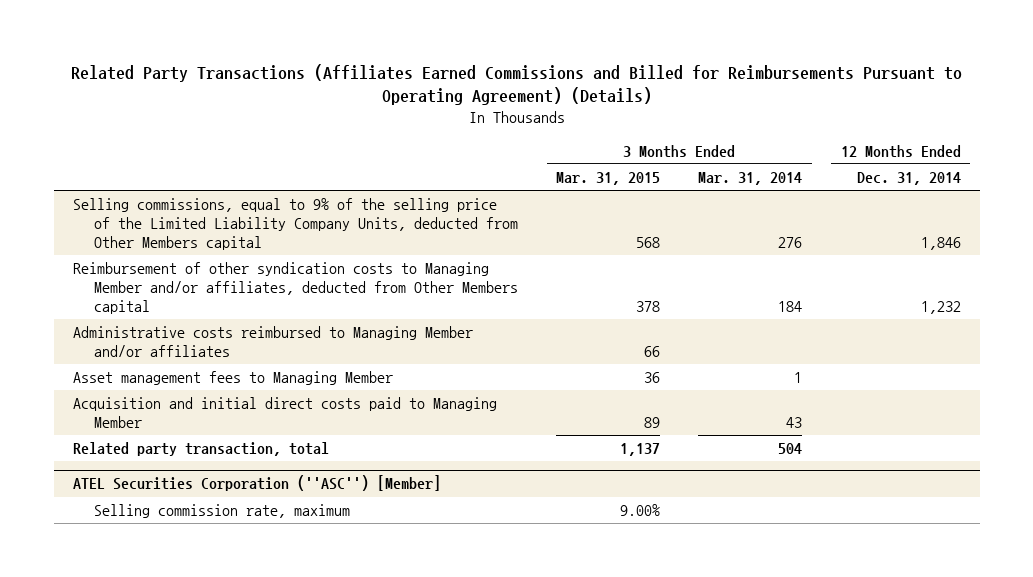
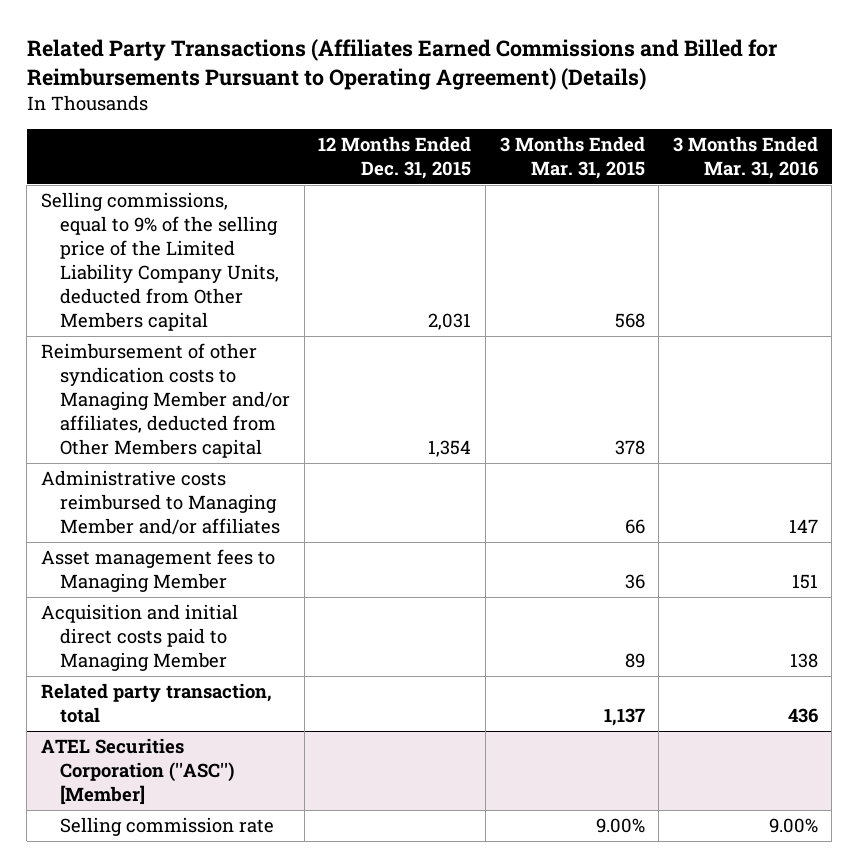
- | 3 Months Ended Mar. 31, 2015 | 3 Months Ended Mar. 31, 2014 | 12 Months Ended Dec. 31, 2014
+ | 12 Months Ended Dec. 31, 2015 | 3 Months Ended Mar. 31, 2015 | 3 Months Ended Mar. 31, 2016
@ ATEL Securities Corporation (''ASC'') [Member]
- Selling commission rate, maximum | 9.00% | |
+ Selling commission rate | | 9.00% | 9.00%

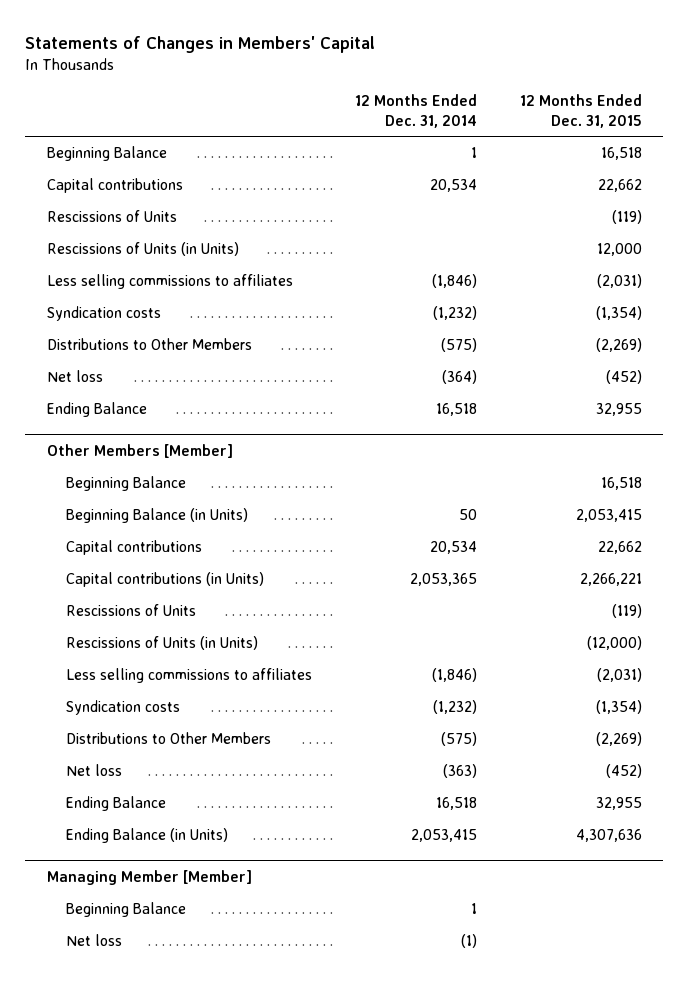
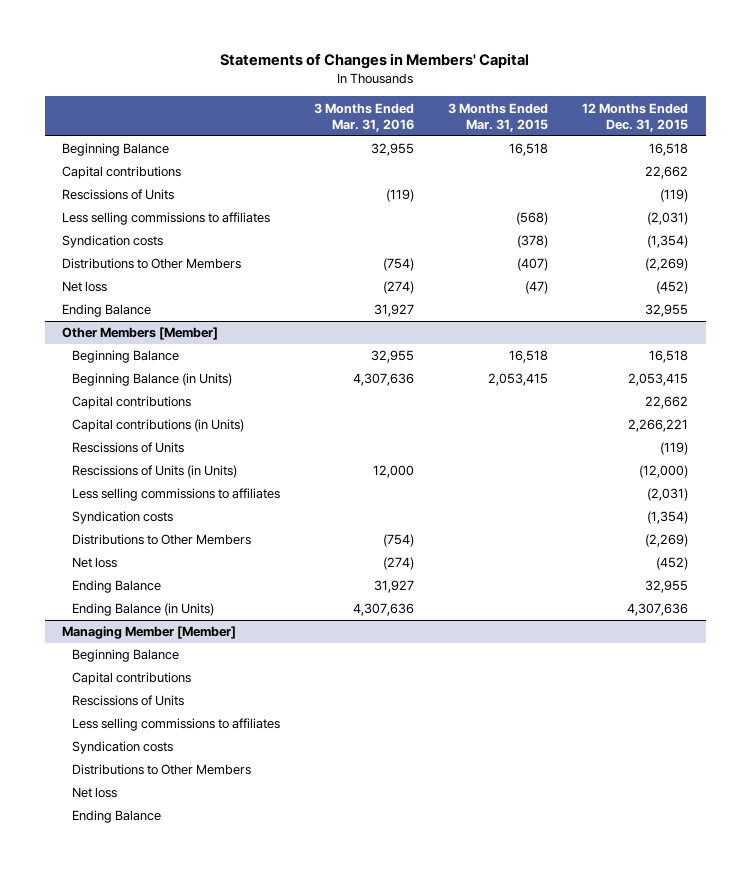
- | 12 Months Ended Dec. 31, 2014 | 12 Months Ended Dec. 31, 2015
+ | 3 Months Ended Mar. 31, 2016 | 3 Months Ended Mar. 31, 2015 | 12 Months Ended Dec. 31, 2015
- Rescissions of Units (in Units) | | 12,000
@ Managing Member [Member]
+ Capital contributions
+ Rescissions of Units
+ Less selling commissions to affiliates
+ Syndication costs
+ Distributions to Other Members
+ Ending Balance

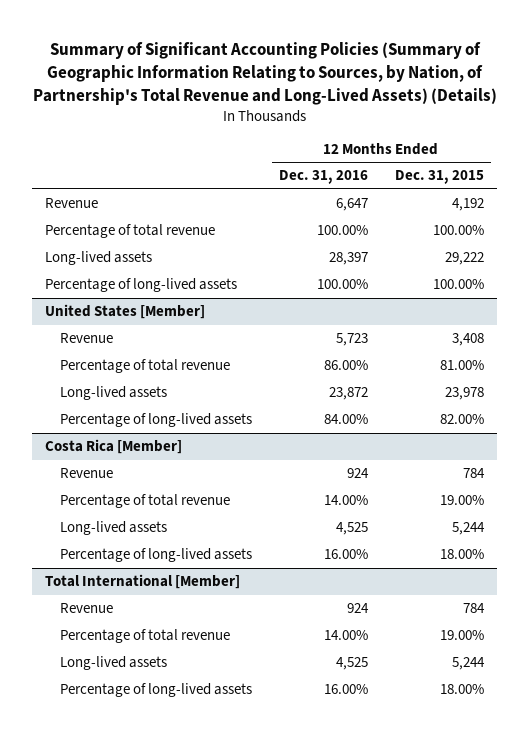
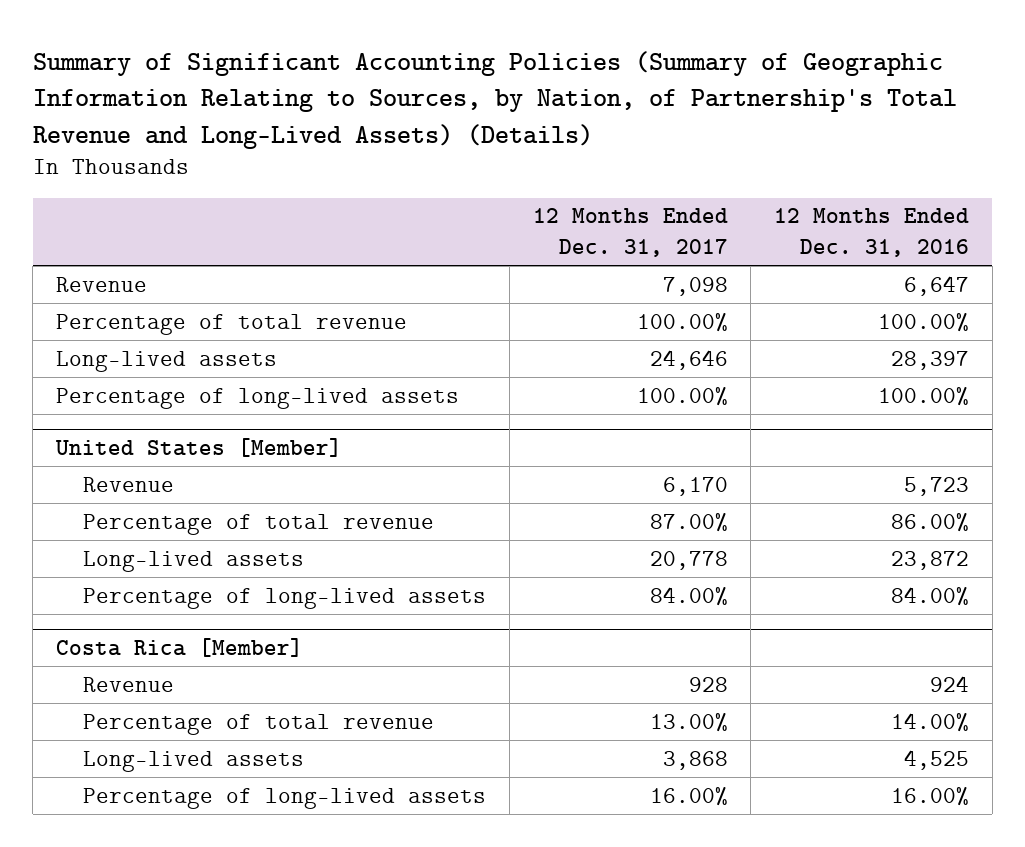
- | 12 Months Ended Dec. 31, 2016 | 12 Months Ended Dec. 31, 2015
+ | 12 Months Ended Dec. 31, 2017 | 12 Months Ended Dec. 31, 2016
- Total International [Member]
- Revenue | 924 | 784
- Percentage of total revenue | 14.00% | 19.00%
- Long-lived assets | 4,525 | 5,244
- Percentage of long-lived assets | 16.00% | 18.00%

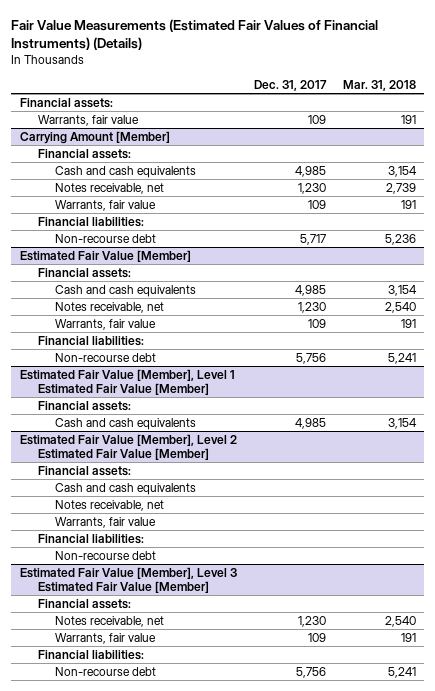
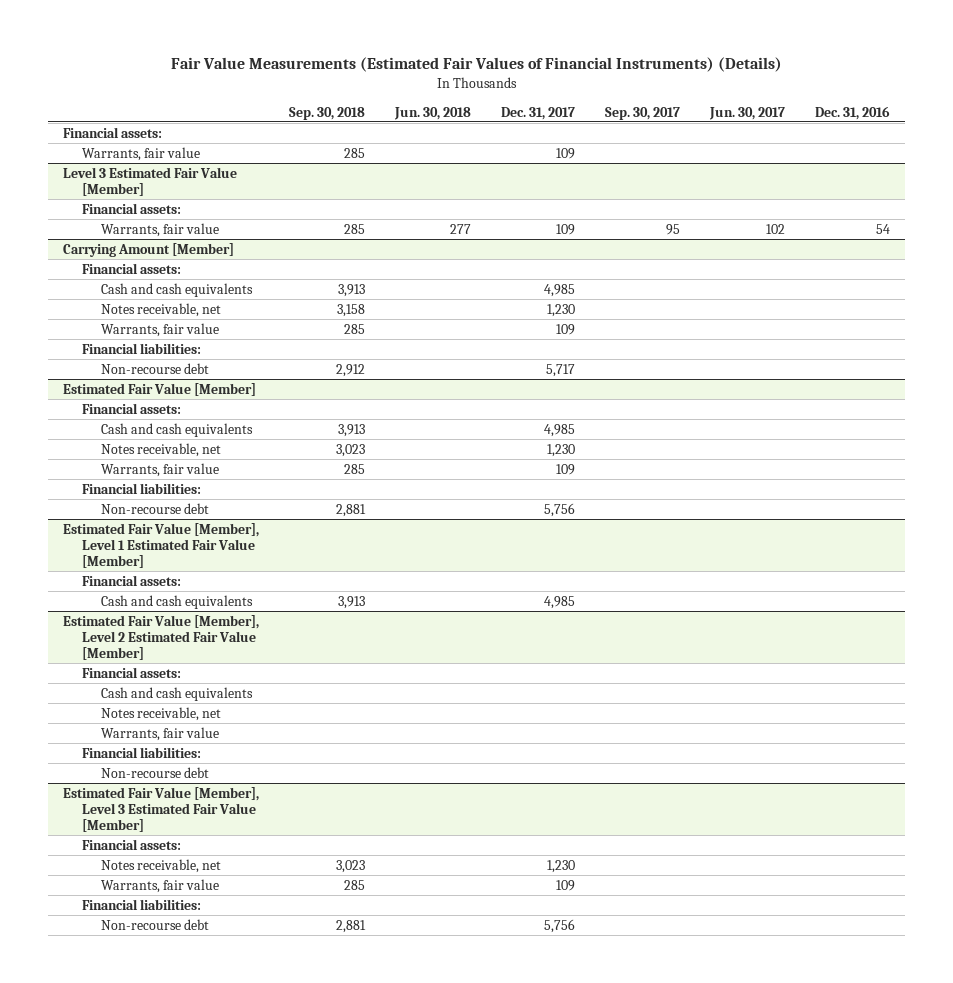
- | Dec. 31, 2017 | Mar. 31, 2018
+ | Sep. 30, 2018 | Jun. 30, 2018 | Dec. 31, 2017 | Sep. 30, 2017 | Jun. 30, 2017 | Dec. 31, 2016
+ Level 3 Estimated Fair Value [Member]
+ Financial assets:
+ Warrants, fair value | 285 | 277 | 109 | 95 | 102 | 54

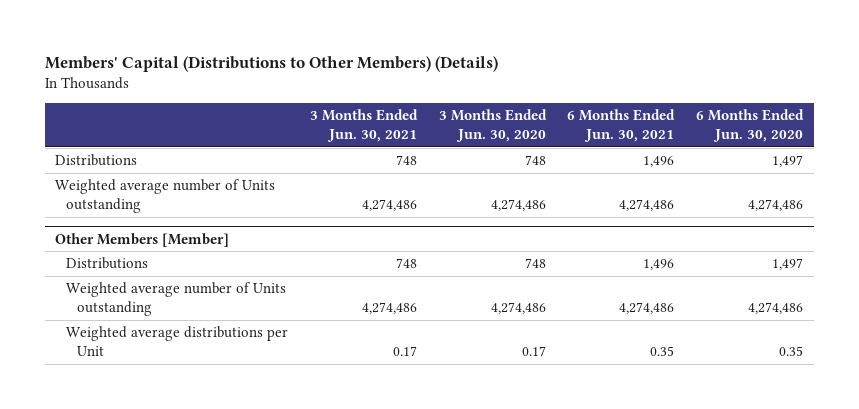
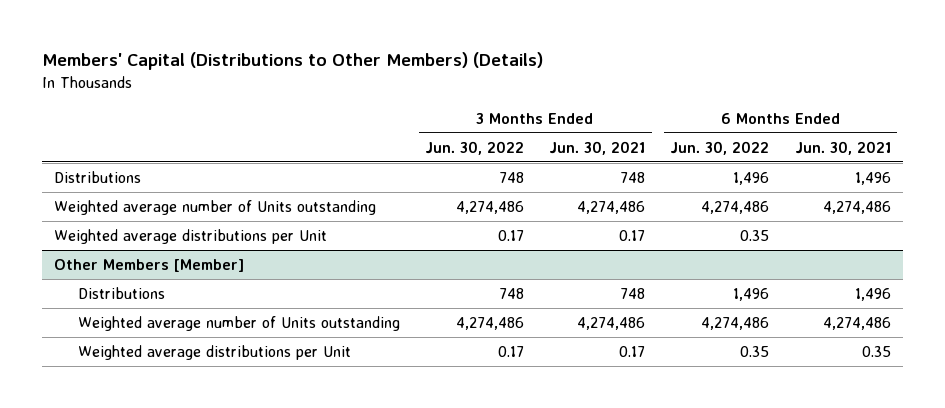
- | 3 Months Ended Jun. 30, 2021 | 3 Months Ended Jun. 30, 2020 | 6 Months Ended Jun. 30, 2021 | 6 Months Ended Jun. 30, 2020
+ | 3 Months Ended Jun. 30, 2022 | 3 Months Ended Jun. 30, 2021 | 6 Months Ended Jun. 30, 2022 | 6 Months Ended Jun. 30, 2021
+ Weighted average distributions per Unit | 0.17 | 0.17 | 0.35 |

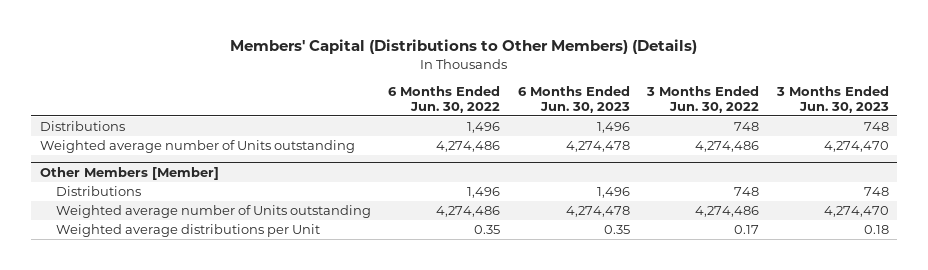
- | 3 Months Ended Jun. 30, 2022 | 3 Months Ended Jun. 30, 2021 | 6 Months Ended Jun. 30, 2022 | 6 Months Ended Jun. 30, 2021
+ | 6 Months Ended Jun. 30, 2022 | 6 Months Ended Jun. 30, 2023 | 3 Months Ended Jun. 30, 2022 | 3 Months Ended Jun. 30, 2023
- Weighted average distributions per Unit | 0.17 | 0.17 | 0.35 |

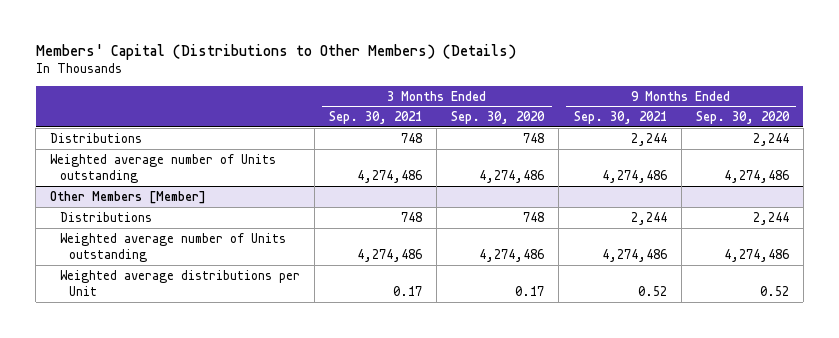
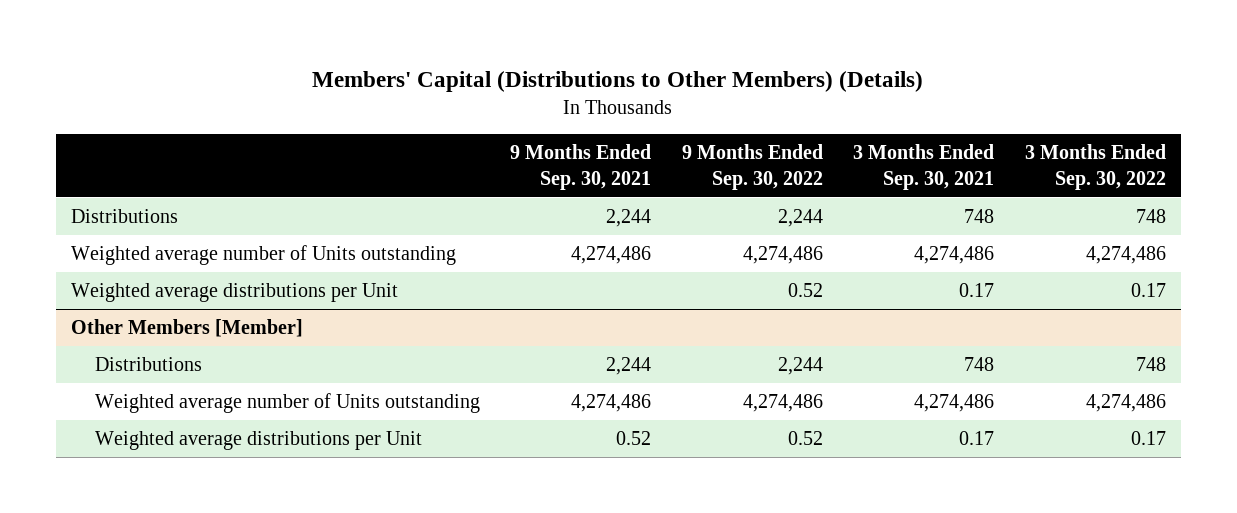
- | 3 Months Ended Sep. 30, 2021 | 3 Months Ended Sep. 30, 2020 | 9 Months Ended Sep. 30, 2021 | 9 Months Ended Sep. 30, 2020
+ | 9 Months Ended Sep. 30, 2021 | 9 Months Ended Sep. 30, 2022 | 3 Months Ended Sep. 30, 2021 | 3 Months Ended Sep. 30, 2022
+ Weighted average distributions per Unit | | 0.52 | 0.17 | 0.17

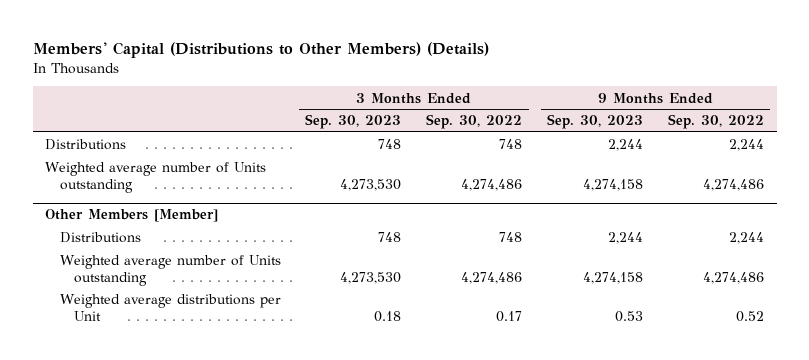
- | 9 Months Ended Sep. 30, 2021 | 9 Months Ended Sep. 30, 2022 | 3 Months Ended Sep. 30, 2021 | 3 Months Ended Sep. 30, 2022
+ | 3 Months Ended Sep. 30, 2023 | 3 Months Ended Sep. 30, 2022 | 9 Months Ended Sep. 30, 2023 | 9 Months Ended Sep. 30, 2022
- Weighted average distributions per Unit | | 0.52 | 0.17 | 0.17

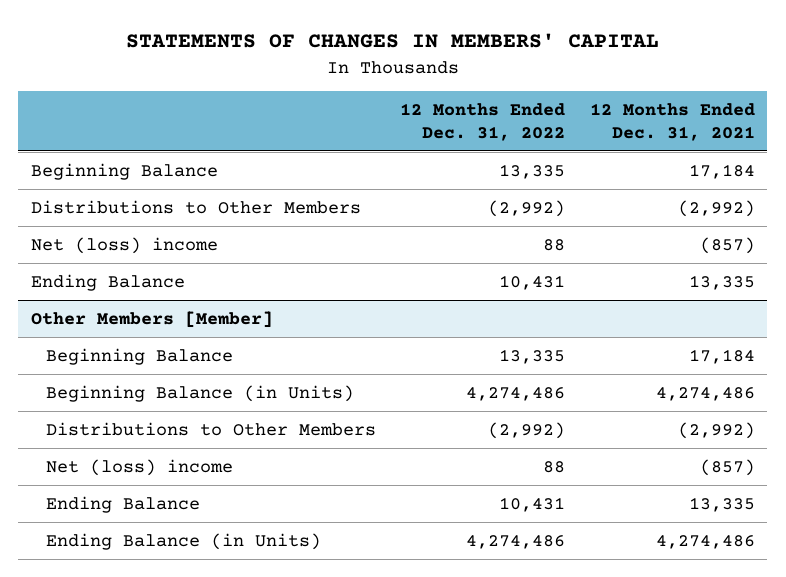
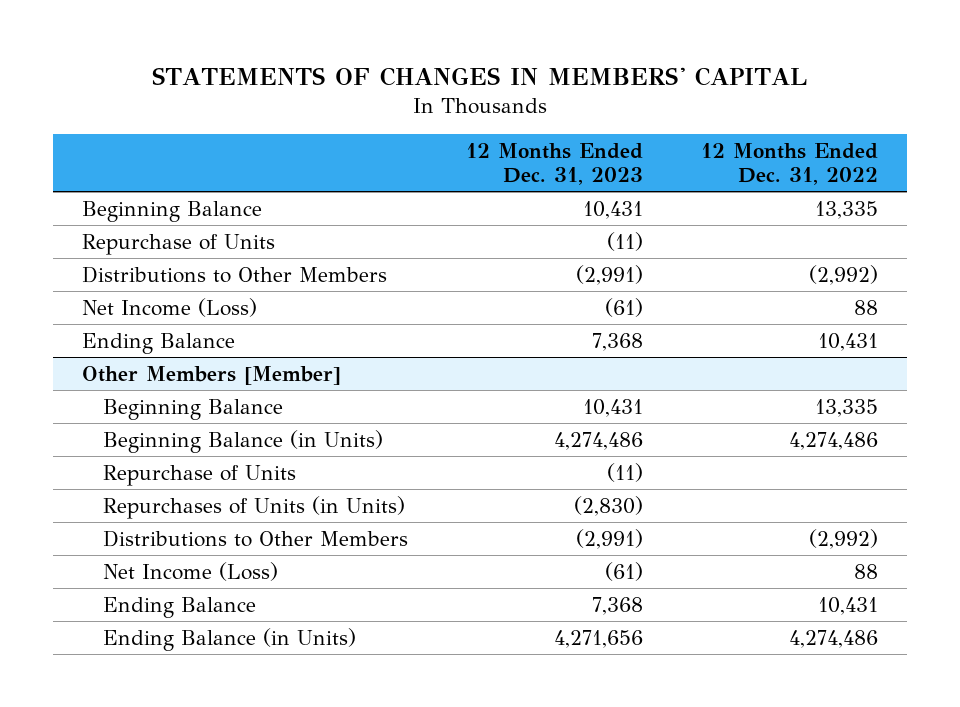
- | 12 Months Ended Dec. 31, 2022 | 12 Months Ended Dec. 31, 2021
+ | 12 Months Ended Dec. 31, 2023 | 12 Months Ended Dec. 31, 2022
+ Repurchase of Units | (11) |
- Net (loss) income | 88 | (857)
+ Net Income (Loss) | (61) | 88
@ Other Members [Member]
+ Repurchase of Units | (11) |
+ Repurchases of Units (in Units) | (2,830) |
- Net (loss) income | 88 | (857)
+ Net Income (Loss) | (61) | 88

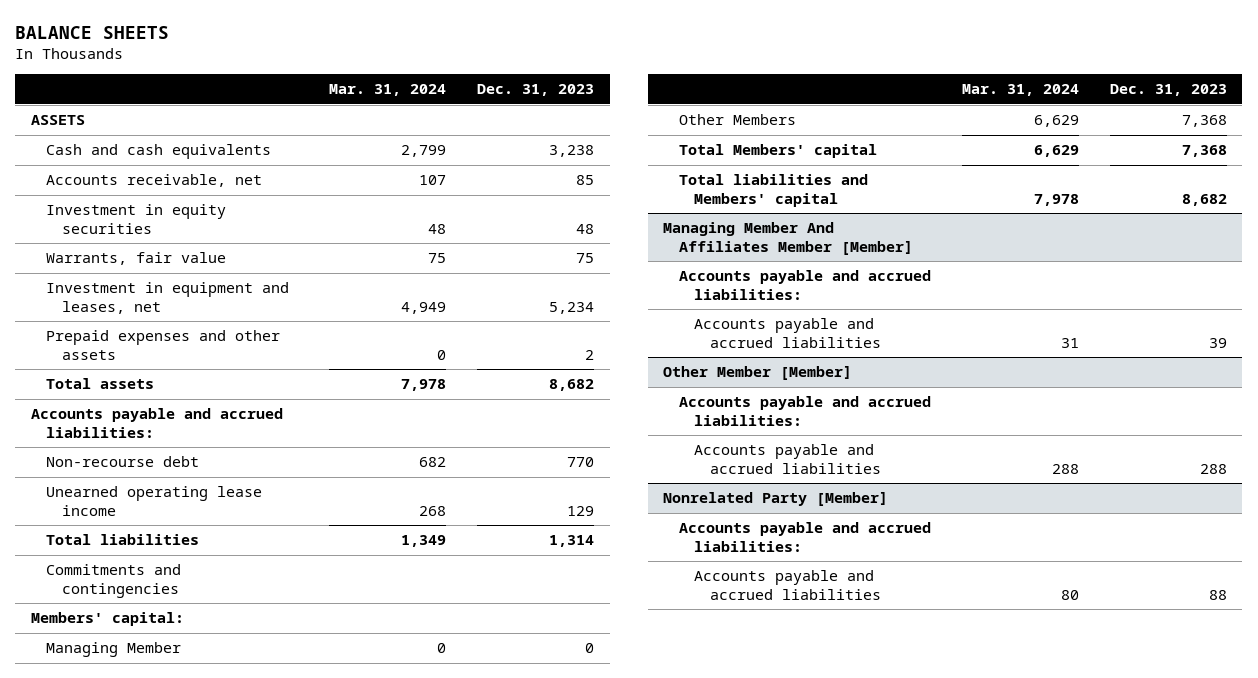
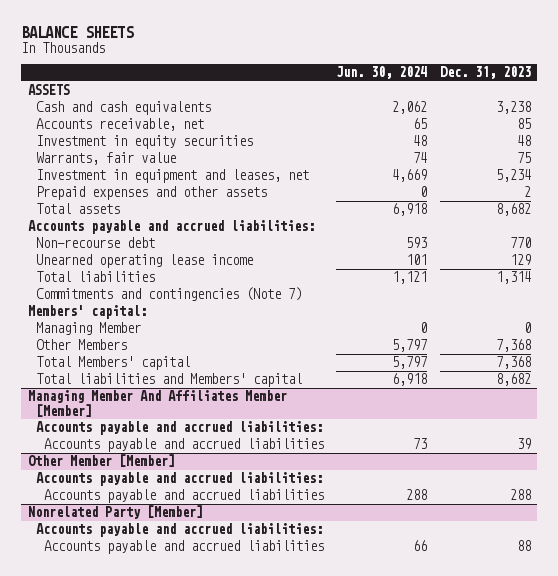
- | Mar. 31, 2024 | Dec. 31, 2023
+ | Jun. 30, 2024 | Dec. 31, 2023
- Commitments and contingencies
+ Commitments and contingencies (Note 7)

